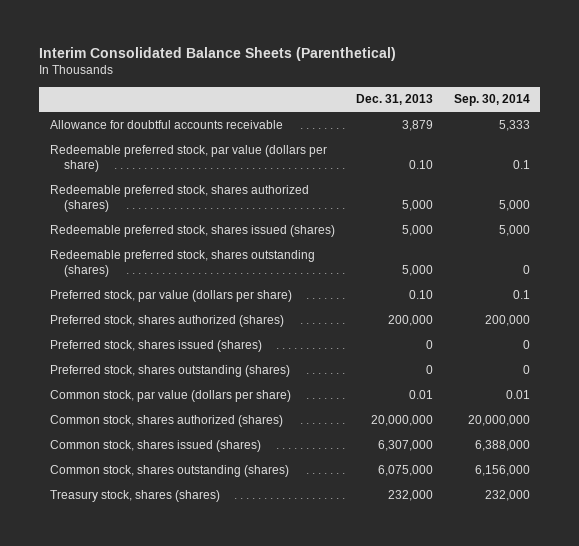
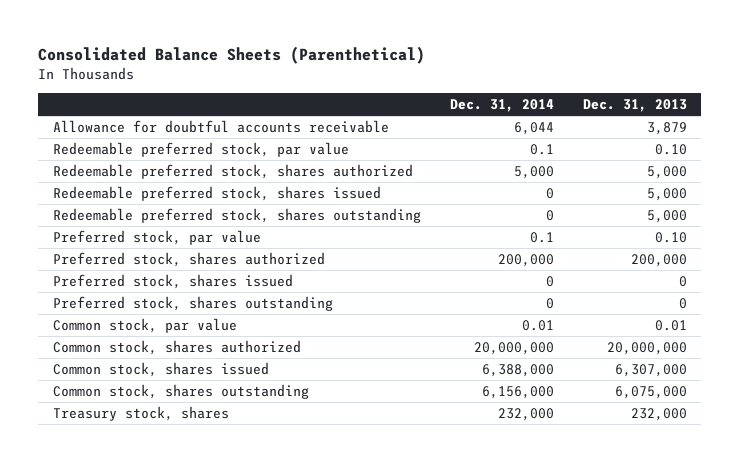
- Interim Consolidated Balance Sheets (Parenthetical)
+ Consolidated Balance Sheets (Parenthetical)
- | Dec. 31, 2013 | Sep. 30, 2014
+ | Dec. 31, 2014 | Dec. 31, 2013
- Redeemable preferred stock, par value (dollars per share) | 0.10 | 0.1
- Redeemable preferred stock, shares authorized (shares) | 5,000 | 5,000
- Redeemable preferred stock, shares issued (shares) | 5,000 | 5,000
- Redeemable preferred stock, shares outstanding (shares) | 5,000 | 0
- Preferred stock, par value (dollars per share) | 0.10 | 0.1
- Preferred stock, shares authorized (shares) | 200,000 | 200,000
- Preferred stock, shares issued (shares) | 0 | 0
- Preferred stock, shares outstanding (shares) | 0 | 0
- Common stock, par value (dollars per share) | 0.01 | 0.01
- Common stock, shares authorized (shares) | 20,000,000 | 20,000,000
- Common stock, shares issued (shares) | 6,307,000 | 6,388,000
- Common stock, shares outstanding (shares) | 6,075,000 | 6,156,000
- Treasury stock, shares (shares) | 232,000 | 232,000
+ Redeemable preferred stock, par value | 0.1 | 0.10
+ Redeemable preferred stock, shares authorized | 5,000 | 5,000
+ Redeemable preferred stock, shares issued | 0 | 5,000
+ Redeemable preferred stock, shares outstanding | 0 | 5,000
+ Preferred stock, par value | 0.1 | 0.10
+ Preferred stock, shares authorized | 200,000 | 200,000
+ Preferred stock, shares issued | 0 | 0
+ Preferred stock, shares outstanding | 0 | 0
+ Common stock, par value | 0.01 | 0.01
+ Common stock, shares authorized | 20,000,000 | 20,000,000
+ Common stock, shares issued | 6,388,000 | 6,307,000
+ Common stock, shares outstanding | 6,156,000 | 6,075,000
+ Treasury stock, shares | 232,000 | 232,000

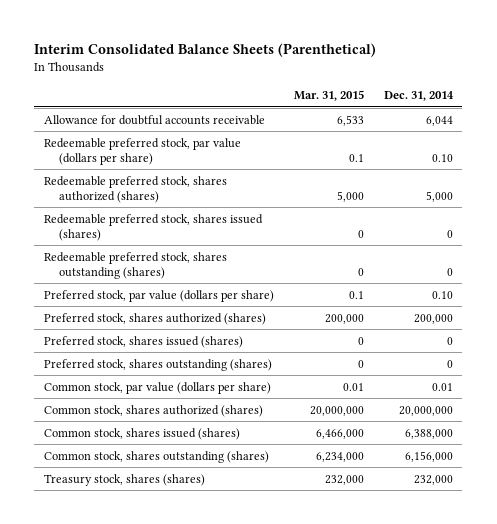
- Consolidated Balance Sheets (Parenthetical)
+ Interim Consolidated Balance Sheets (Parenthetical)
- | Dec. 31, 2014 | Dec. 31, 2013
+ | Mar. 31, 2015 | Dec. 31, 2014
- Redeemable preferred stock, par value | 0.1 | 0.10
- Redeemable preferred stock, shares authorized | 5,000 | 5,000
- Redeemable preferred stock, shares issued | 0 | 5,000
- Redeemable preferred stock, shares outstanding | 0 | 5,000
- Preferred stock, par value | 0.1 | 0.10
- Preferred stock, shares authorized | 200,000 | 200,000
- Preferred stock, shares issued | 0 | 0
- Preferred stock, shares outstanding | 0 | 0
- Common stock, par value | 0.01 | 0.01
- Common stock, shares authorized | 20,000,000 | 20,000,000
- Common stock, shares issued | 6,388,000 | 6,307,000
- Common stock, shares outstanding | 6,156,000 | 6,075,000
- Treasury stock, shares | 232,000 | 232,000
+ Redeemable preferred stock, par value (dollars per share) | 0.1 | 0.10
+ Redeemable preferred stock, shares authorized (shares) | 5,000 | 5,000
+ Redeemable preferred stock, shares issued (shares) | 0 | 0
+ Redeemable preferred stock, shares outstanding (shares) | 0 | 0
+ Preferred stock, par value (dollars per share) | 0.1 | 0.10
+ Preferred stock, shares authorized (shares) | 200,000 | 200,000
+ Preferred stock, shares issued (shares) | 0 | 0
+ Preferred stock, shares outstanding (shares) | 0 | 0
+ Common stock, par value (dollars per share) | 0.01 | 0.01
+ Common stock, shares authorized (shares) | 20,000,000 | 20,000,000
+ Common stock, shares issued (shares) | 6,466,000 | 6,388,000
+ Common stock, shares outstanding (shares) | 6,234,000 | 6,156,000
+ Treasury stock, shares (shares) | 232,000 | 232,000

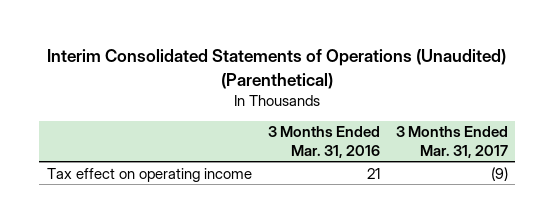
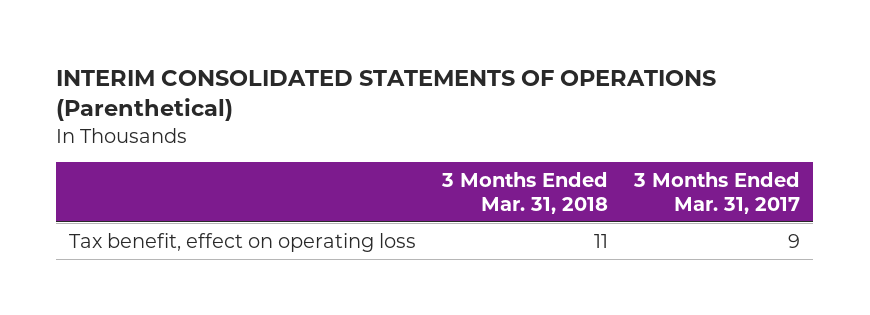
- Interim Consolidated Statements of Operations (Unaudited) (Parenthetical)
+ INTERIM CONSOLIDATED STATEMENTS OF OPERATIONS (Parenthetical)
- | 3 Months Ended Mar. 31, 2016 | 3 Months Ended Mar. 31, 2017
+ | 3 Months Ended Mar. 31, 2018 | 3 Months Ended Mar. 31, 2017
- Tax effect on operating income | 21 | (9)
+ Tax benefit, effect on operating loss | 11 | 9

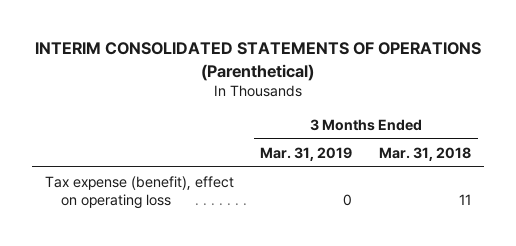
- | 3 Months Ended Mar. 31, 2018 | 3 Months Ended Mar. 31, 2017
+ | 3 Months Ended Mar. 31, 2019 | 3 Months Ended Mar. 31, 2018
- Tax benefit, effect on operating loss | 11 | 9
+ Tax expense (benefit), effect on operating loss | 0 | 11

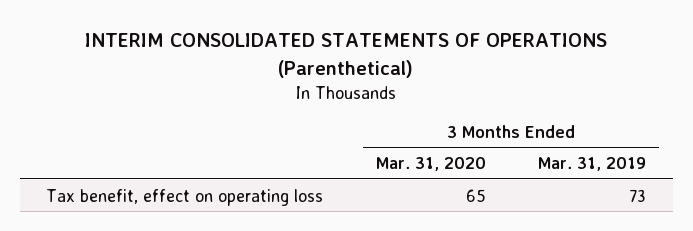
- | 3 Months Ended Mar. 31, 2019 | 3 Months Ended Mar. 31, 2018
+ | 3 Months Ended Mar. 31, 2020 | 3 Months Ended Mar. 31, 2019
- Tax expense (benefit), effect on operating loss | 0 | 11
+ Tax benefit, effect on operating loss | 65 | 73

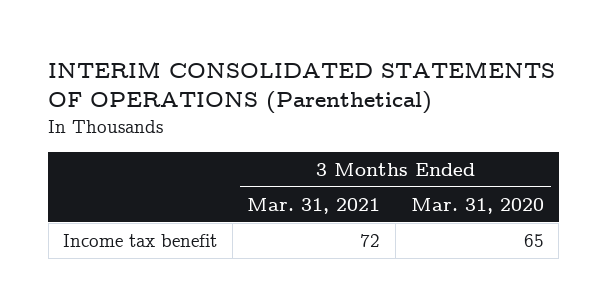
- | 3 Months Ended Mar. 31, 2020 | 3 Months Ended Mar. 31, 2019
+ | 3 Months Ended Mar. 31, 2021 | 3 Months Ended Mar. 31, 2020
- Tax benefit, effect on operating loss | 65 | 73
+ Income tax benefit | 72 | 65

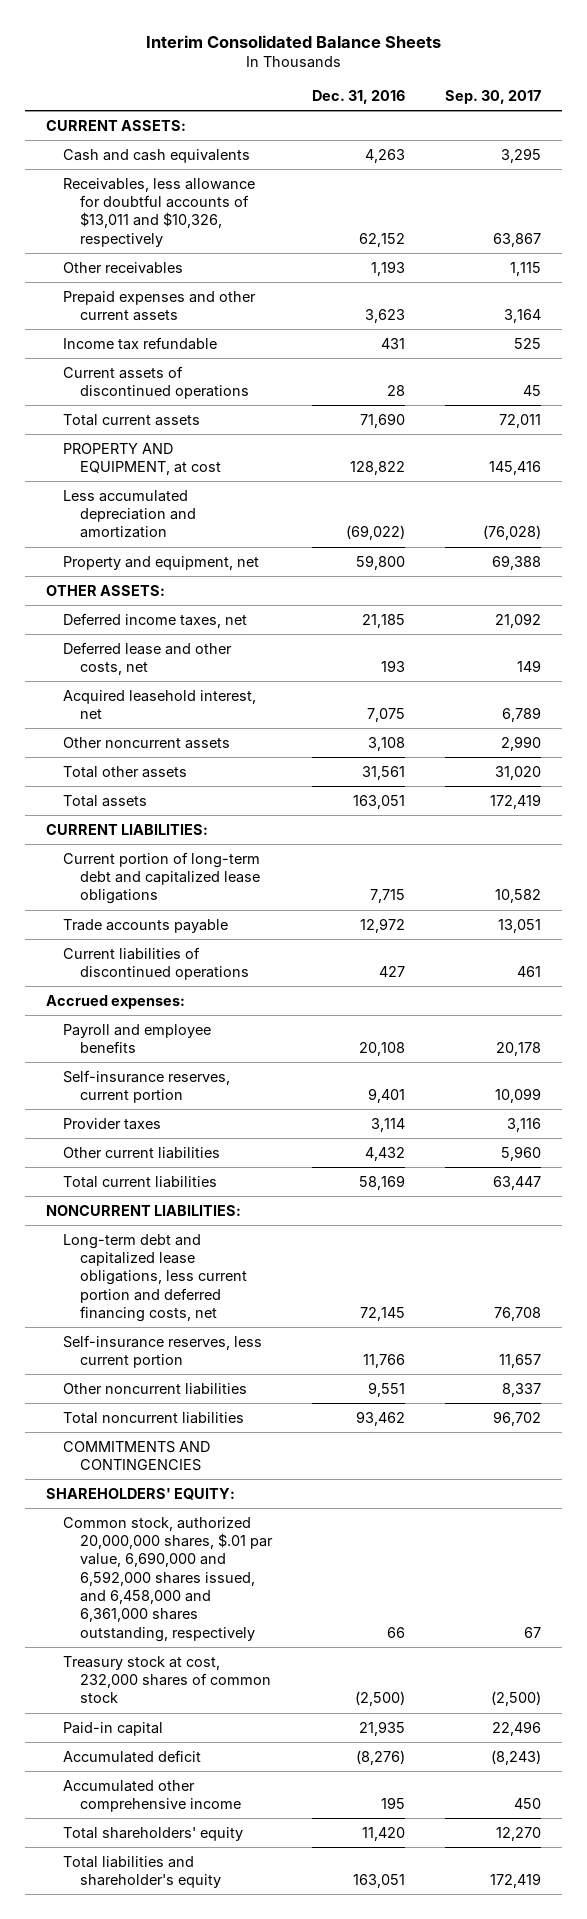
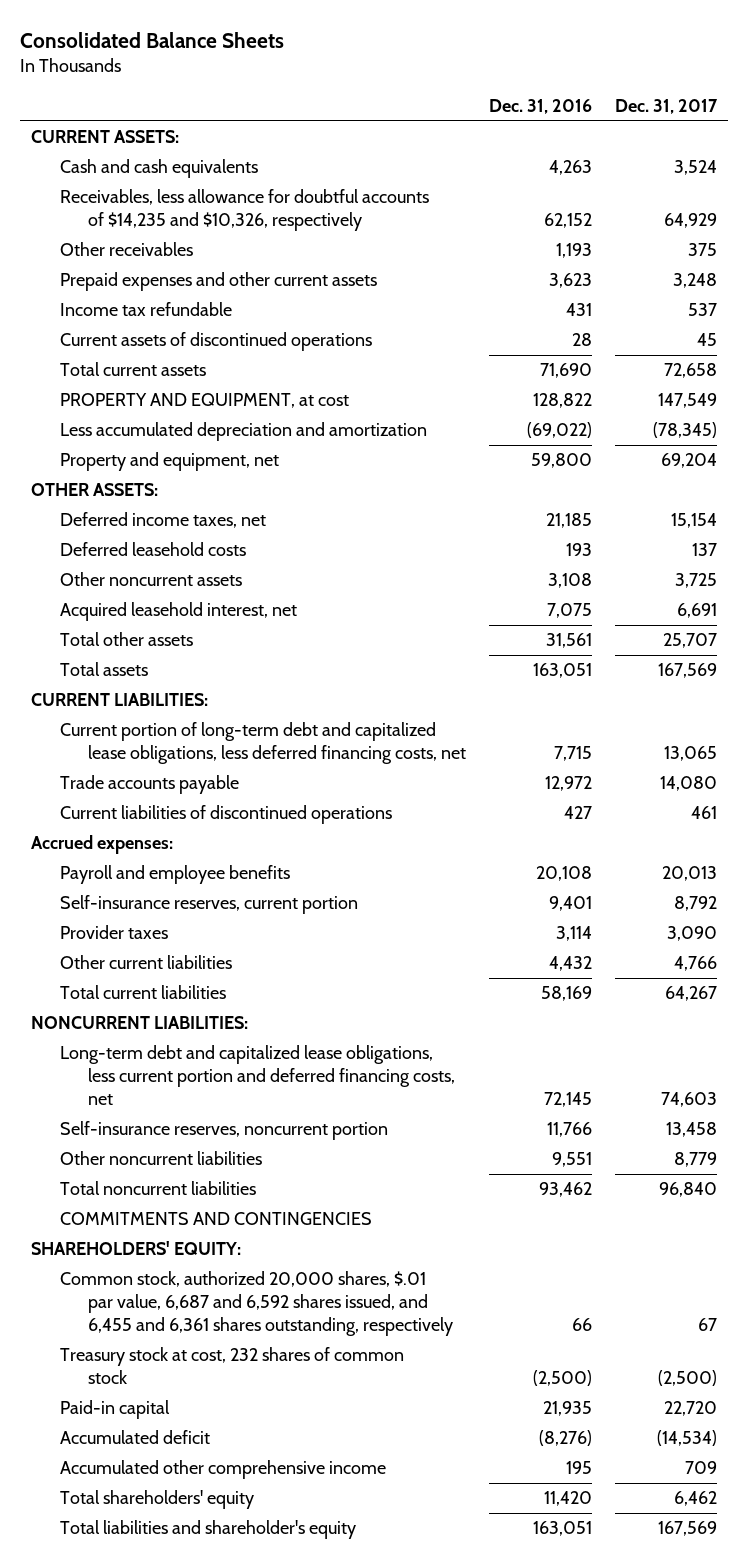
- Interim Consolidated Balance Sheets
+ Consolidated Balance Sheets
- | Dec. 31, 2016 | Sep. 30, 2017
+ | Dec. 31, 2016 | Dec. 31, 2017
- Receivables, less allowance for doubtful accounts of $13,011 and $10,326, respectively | 62,152 | 63,867
+ Receivables, less allowance for doubtful accounts of $14,235 and $10,326, respectively | 62,152 | 64,929
- Deferred lease and other costs, net | 193 | 149
+ Deferred leasehold costs | 193 | 137
moved down: Acquired leasehold interest, net | 7,075 | 6,691
- Current portion of long-term debt and capitalized lease obligations | 7,715 | 10,582
+ Current portion of long-term debt and capitalized lease obligations, less deferred financing costs, net | 7,715 | 13,065
- Self-insurance reserves, less current portion | 11,766 | 11,657
+ Self-insurance reserves, noncurrent portion | 11,766 | 13,458
- Common stock, authorized 20,000,000 shares, $.01 par value, 6,690,000 and 6,592,000 shares issued, and 6,458,000 and 6,361,000 shares outstanding, respectively | 66 | 67
- Treasury stock at cost, 232,000 shares of common stock | (2,500) | (2,500)
+ Common stock, authorized 20,000 shares, $.01 par value, 6,687 and 6,592 shares issued, and 6,455 and 6,361 shares outstanding, respectively | 66 | 67
+ Treasury stock at cost, 232 shares of common stock | (2,500) | (2,500)

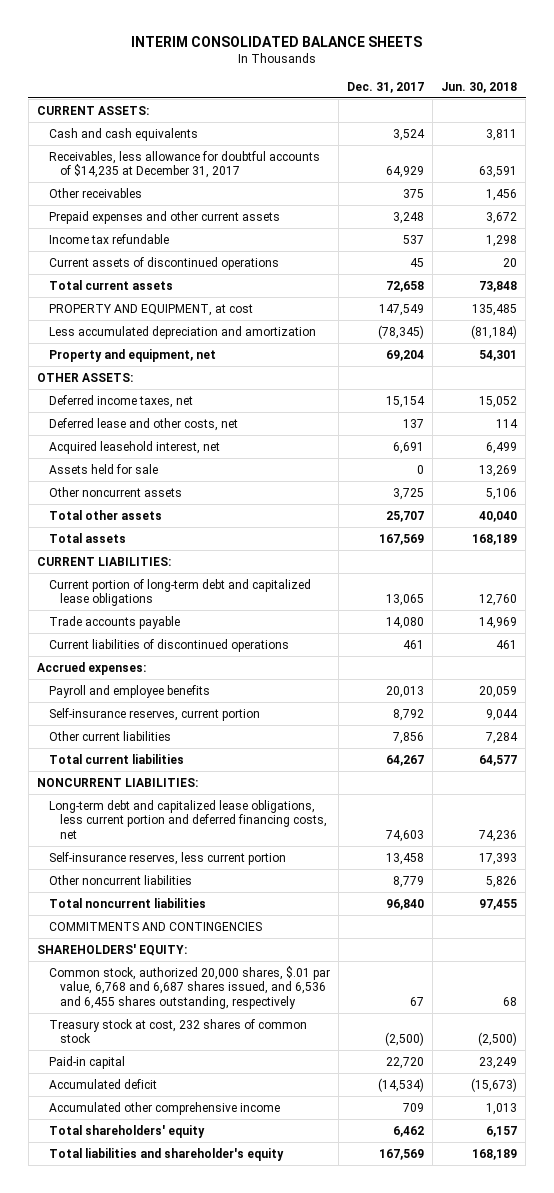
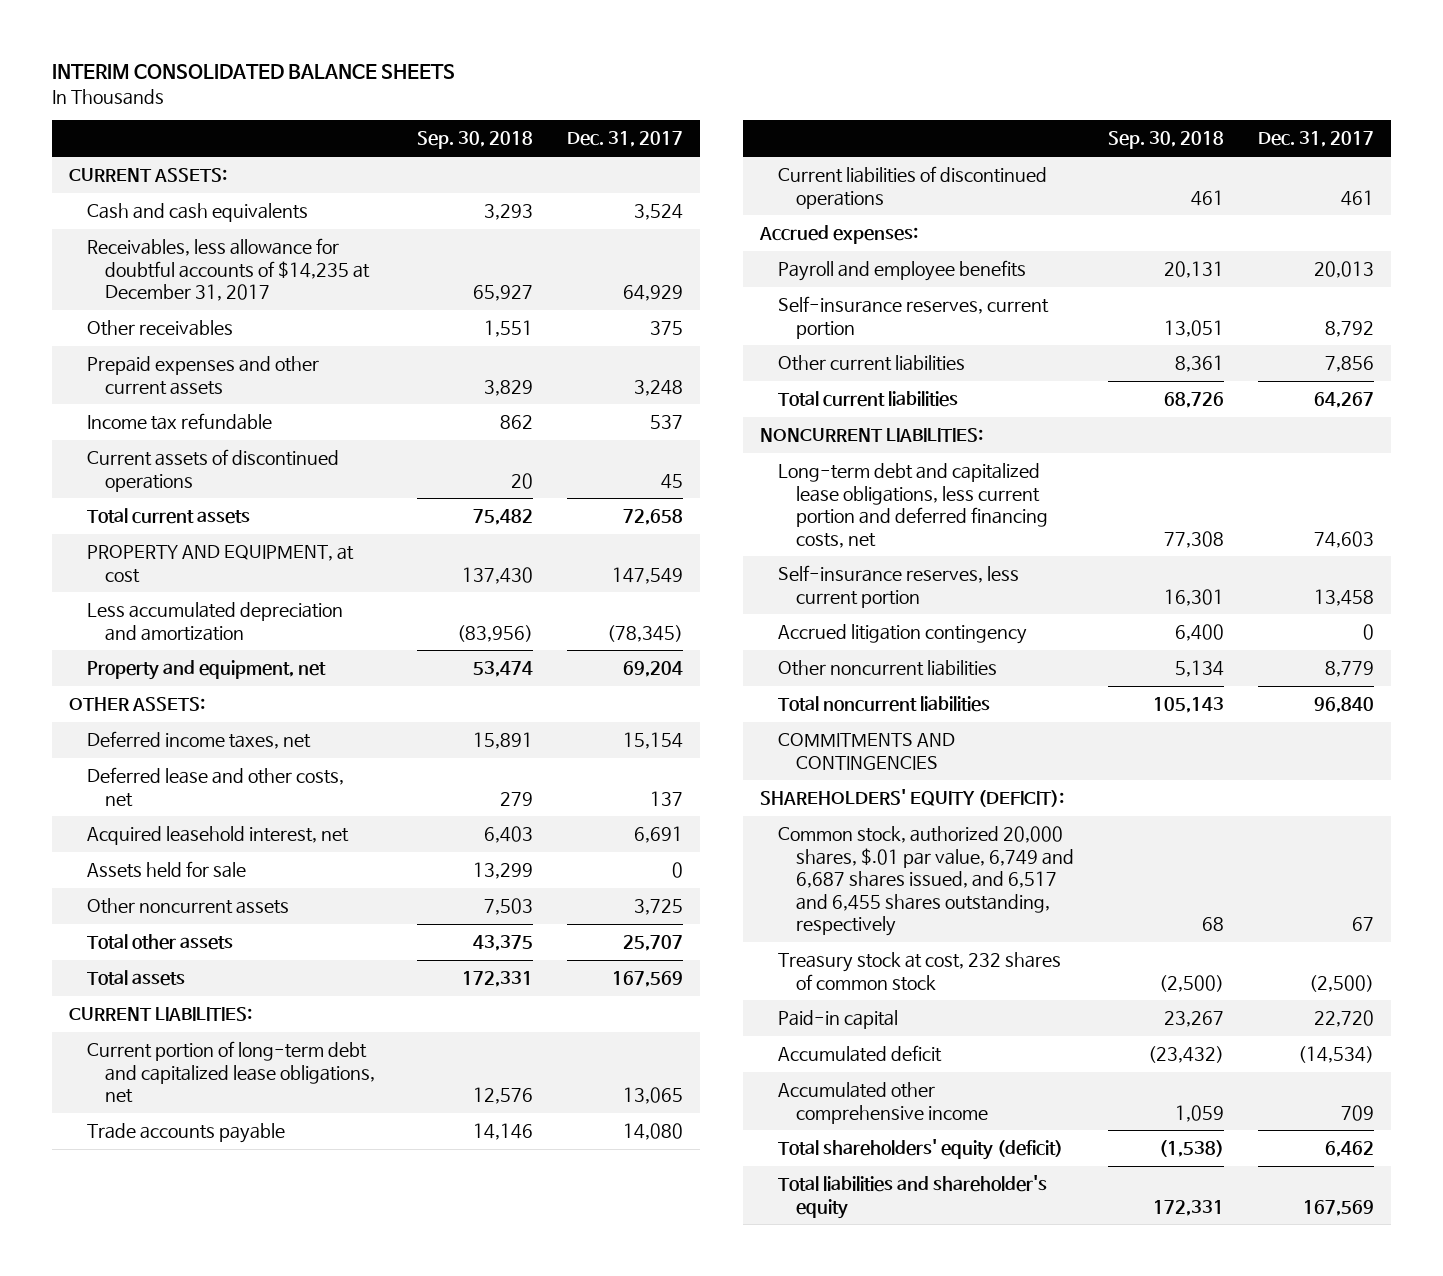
- | Dec. 31, 2017 | Jun. 30, 2018
+ | Sep. 30, 2018 | Dec. 31, 2017
- Current portion of long-term debt and capitalized lease obligations | 13,065 | 12,760
+ Current portion of long-term debt and capitalized lease obligations, net | 12,576 | 13,065
+ Accrued litigation contingency | 6,400 | 0
- SHAREHOLDERS' EQUITY:
- Common stock, authorized 20,000 shares, $.01 par value, 6,768 and 6,687 shares issued, and 6,536 and 6,455 shares outstanding, respectively | 67 | 68
+ SHAREHOLDERS' EQUITY (DEFICIT):
+ Common stock, authorized 20,000 shares, $.01 par value, 6,749 and 6,687 shares issued, and 6,517 and 6,455 shares outstanding, respectively | 68 | 67
- Total shareholders' equity | 6,462 | 6,157
+ Total shareholders' equity (deficit) | (1,538) | 6,462

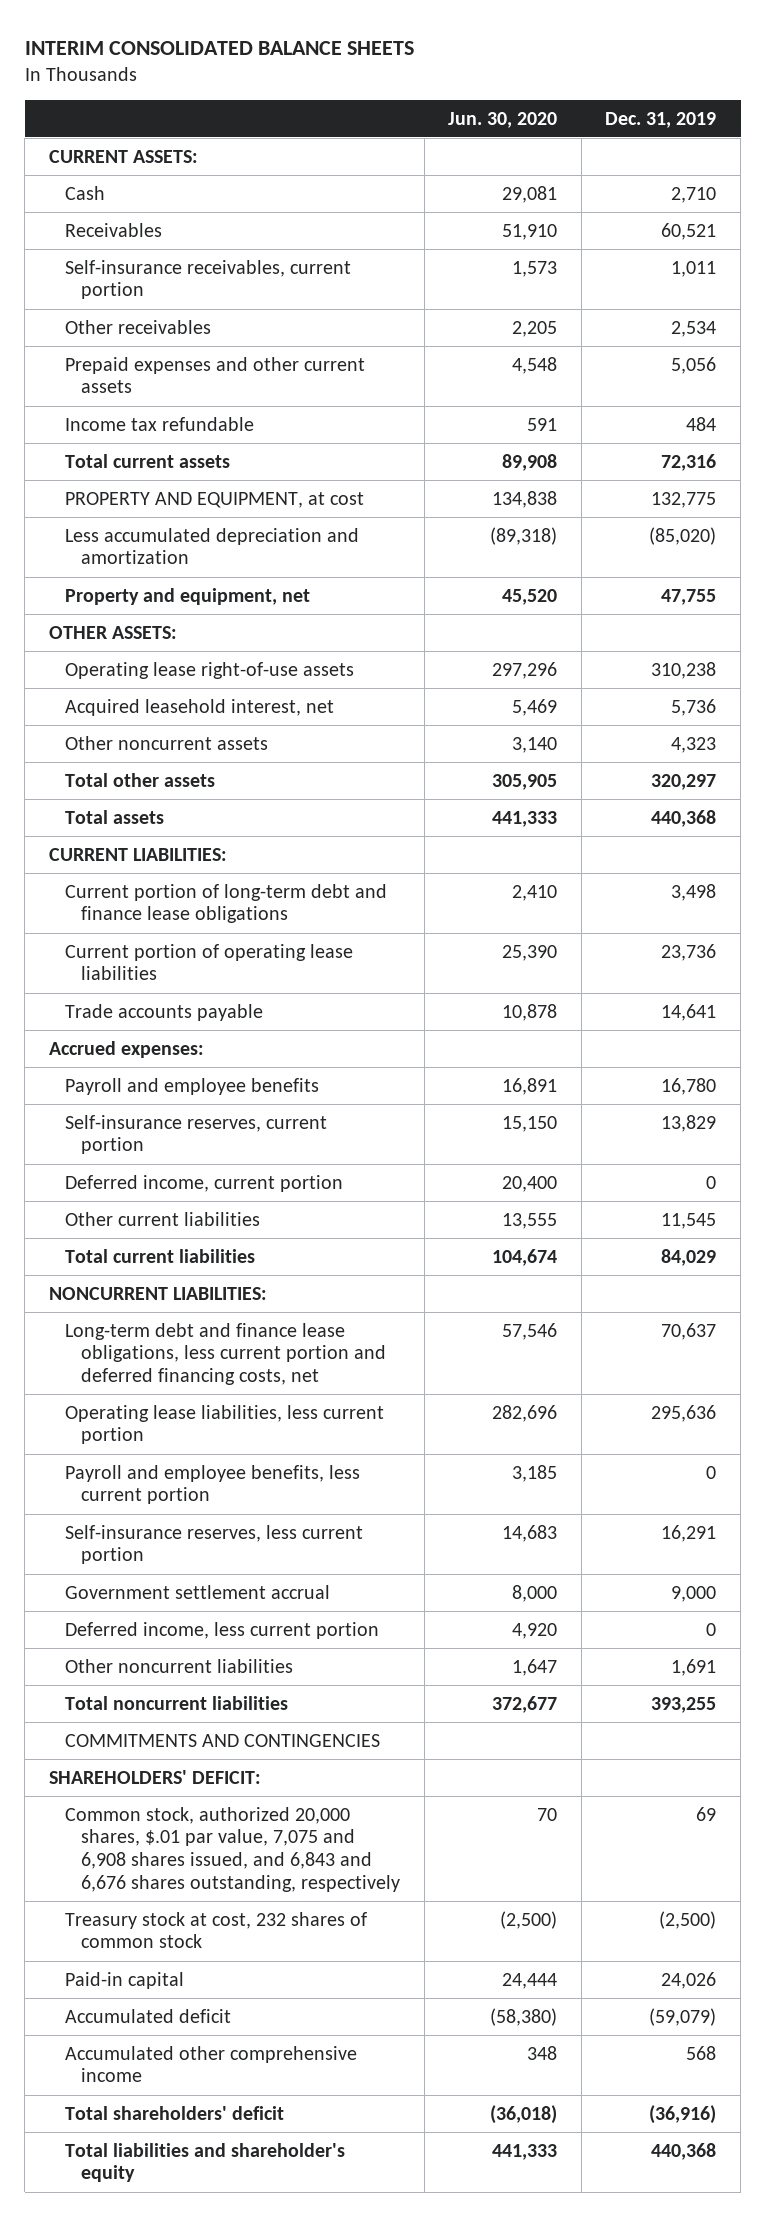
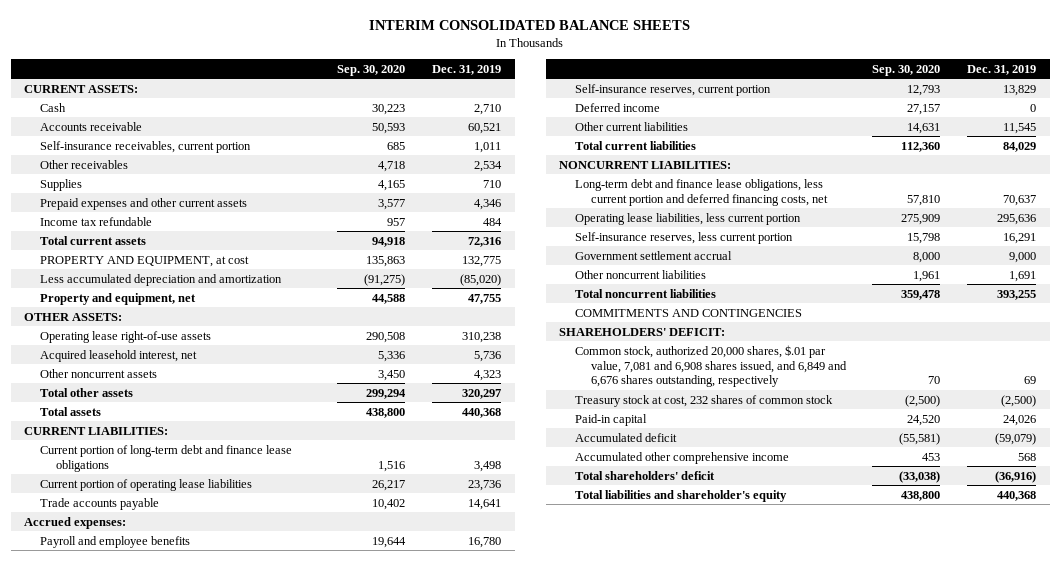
- | Jun. 30, 2020 | Dec. 31, 2019
+ | Sep. 30, 2020 | Dec. 31, 2019
- Receivables | 51,910 | 60,521
+ Accounts receivable | 50,593 | 60,521
- Prepaid expenses and other current assets | 4,548 | 5,056
+ Supplies | 4,165 | 710
+ Prepaid expenses and other current assets | 3,577 | 4,346
- Deferred income, current portion | 20,400 | 0
+ Deferred income | 27,157 | 0
- Payroll and employee benefits, less current portion | 3,185 | 0
- Deferred income, less current portion | 4,920 | 0
- Common stock, authorized 20,000 shares, $.01 par value, 7,075 and 6,908 shares issued, and 6,843 and 6,676 shares outstanding, respectively | 70 | 69
+ Common stock, authorized 20,000 shares, $.01 par value, 7,081 and 6,908 shares issued, and 6,849 and 6,676 shares outstanding, respectively | 70 | 69

